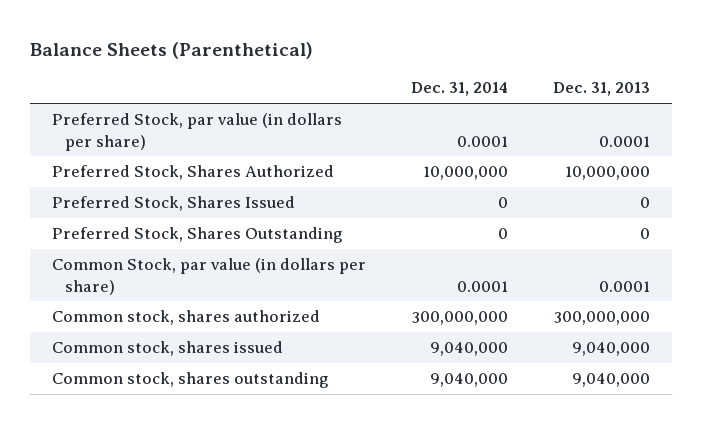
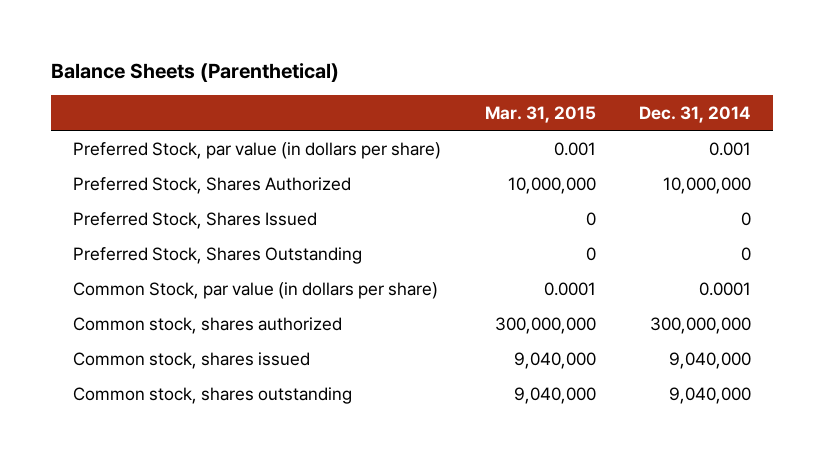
- | Dec. 31, 2014 | Dec. 31, 2013
+ | Mar. 31, 2015 | Dec. 31, 2014
- Preferred Stock, par value (in dollars per share) | 0.0001 | 0.0001
+ Preferred Stock, par value (in dollars per share) | 0.001 | 0.001

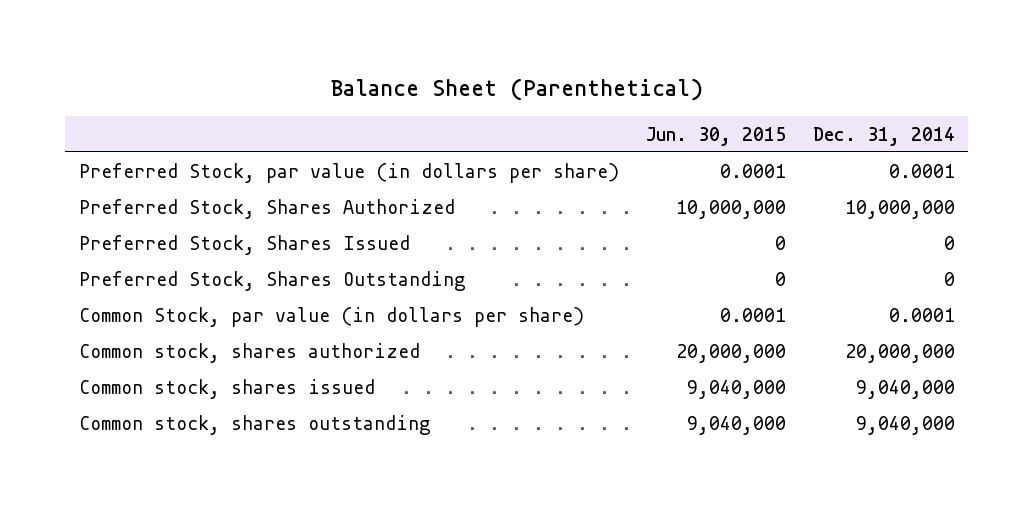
- Balance Sheets (Parenthetical)
+ Balance Sheet (Parenthetical)
- | Mar. 31, 2015 | Dec. 31, 2014
+ | Jun. 30, 2015 | Dec. 31, 2014
- Preferred Stock, par value (in dollars per share) | 0.001 | 0.001
+ Preferred Stock, par value (in dollars per share) | 0.0001 | 0.0001
- Common stock, shares authorized | 300,000,000 | 300,000,000
+ Common stock, shares authorized | 20,000,000 | 20,000,000

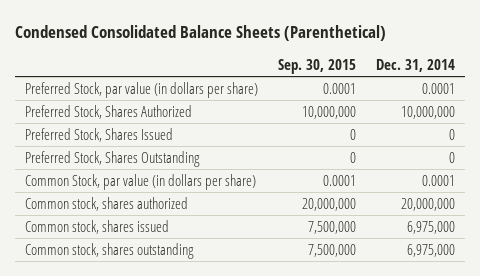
- Balance Sheet (Parenthetical)
+ Condensed Consolidated Balance Sheets (Parenthetical)
- | Jun. 30, 2015 | Dec. 31, 2014
+ | Sep. 30, 2015 | Dec. 31, 2014
- Common stock, shares issued | 9,040,000 | 9,040,000
- Common stock, shares outstanding | 9,040,000 | 9,040,000
+ Common stock, shares issued | 7,500,000 | 6,975,000
+ Common stock, shares outstanding | 7,500,000 | 6,975,000

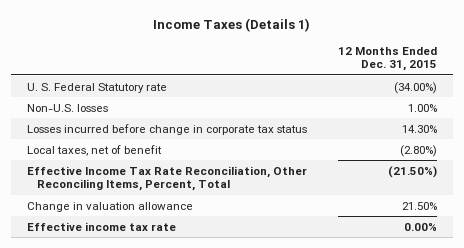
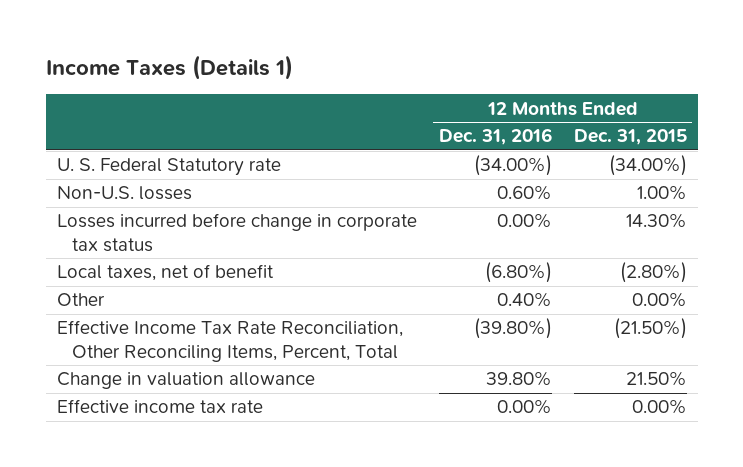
- | 12 Months Ended Dec. 31, 2015
+ | 12 Months Ended Dec. 31, 2016 | 12 Months Ended Dec. 31, 2015
+ Other | 0.40% | 0.00%

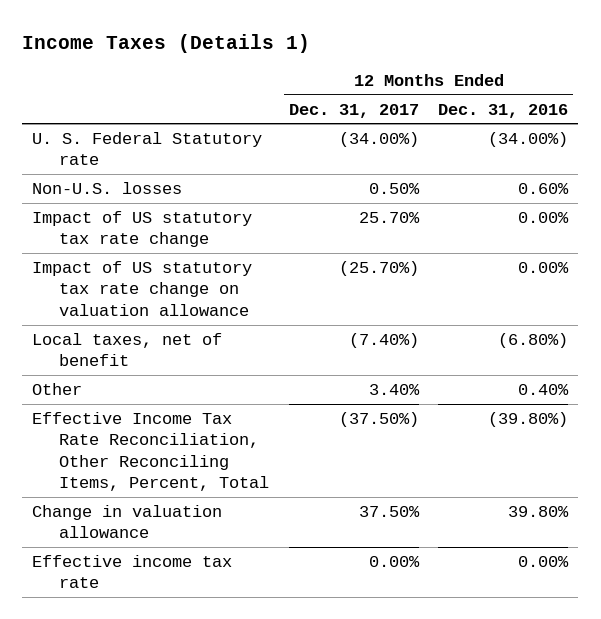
- | 12 Months Ended Dec. 31, 2016 | 12 Months Ended Dec. 31, 2015
+ | 12 Months Ended Dec. 31, 2017 | 12 Months Ended Dec. 31, 2016
- Losses incurred before change in corporate tax status | 0.00% | 14.30%
+ Impact of US statutory tax rate change | 25.70% | 0.00%
+ Impact of US statutory tax rate change on valuation allowance | (25.70%) | 0.00%

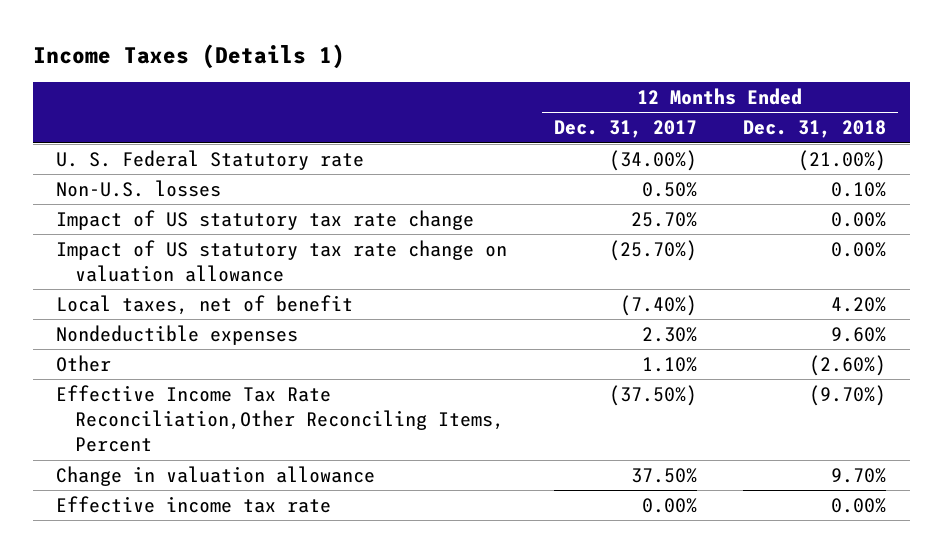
- | 12 Months Ended Dec. 31, 2017 | 12 Months Ended Dec. 31, 2016
+ | 12 Months Ended Dec. 31, 2017 | 12 Months Ended Dec. 31, 2018
- Other | 3.40% | 0.40%
- Effective Income Tax Rate Reconciliation, Other Reconciling Items, Percent, Total | (37.50%) | (39.80%)
+ Nondeductible expenses | 2.30% | 9.60%
+ Other | 1.10% | (2.60%)
+ Effective Income Tax Rate Reconciliation,Other Reconciling Items, Percent | (37.50%) | (9.70%)

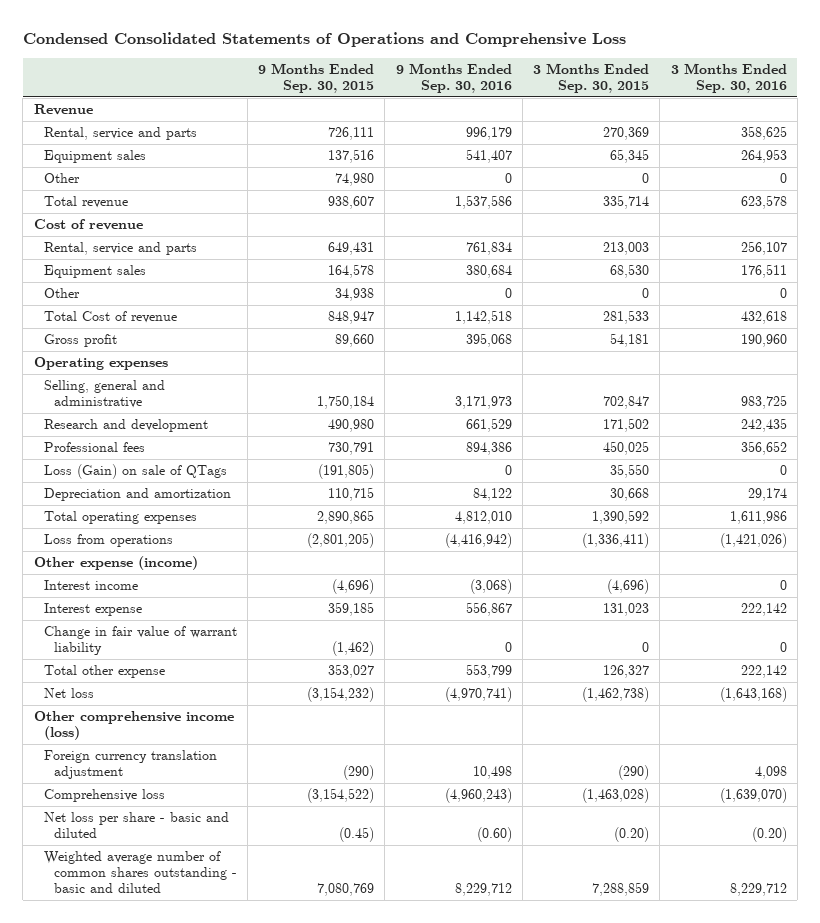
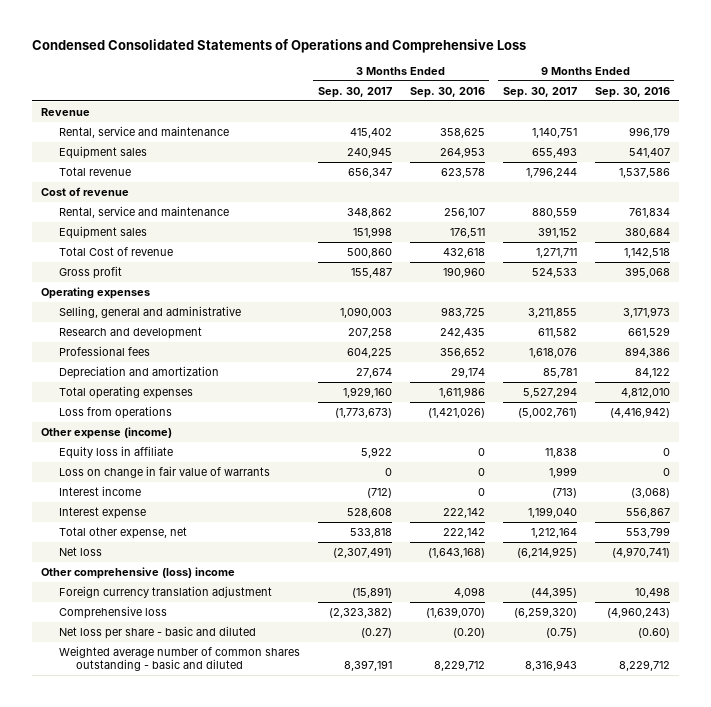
- | 9 Months Ended Sep. 30, 2015 | 9 Months Ended Sep. 30, 2016 | 3 Months Ended Sep. 30, 2015 | 3 Months Ended Sep. 30, 2016
+ | 3 Months Ended Sep. 30, 2017 | 3 Months Ended Sep. 30, 2016 | 9 Months Ended Sep. 30, 2017 | 9 Months Ended Sep. 30, 2016
- Rental, service and parts | 726,111 | 996,179 | 270,369 | 358,625
+ Rental, service and maintenance | 415,402 | 358,625 | 1,140,751 | 996,179
- Other | 74,980 | 0 | 0 | 0
- Rental, service and parts | 649,431 | 761,834 | 213,003 | 256,107
+ Rental, service and maintenance | 348,862 | 256,107 | 880,559 | 761,834
- Other | 34,938 | 0 | 0 | 0
- Loss (Gain) on sale of QTags | (191,805) | 0 | 35,550 | 0
+ Equity loss in affiliate | 5,922 | 0 | 11,838 | 0
+ Loss on change in fair value of warrants | 0 | 0 | 1,999 | 0
- Change in fair value of warrant liability | (1,462) | 0 | 0 | 0
- Total other expense | 353,027 | 553,799 | 126,327 | 222,142
+ Total other expense, net | 533,818 | 222,142 | 1,212,164 | 553,799
- Other comprehensive income (loss)
+ Other comprehensive (loss) income

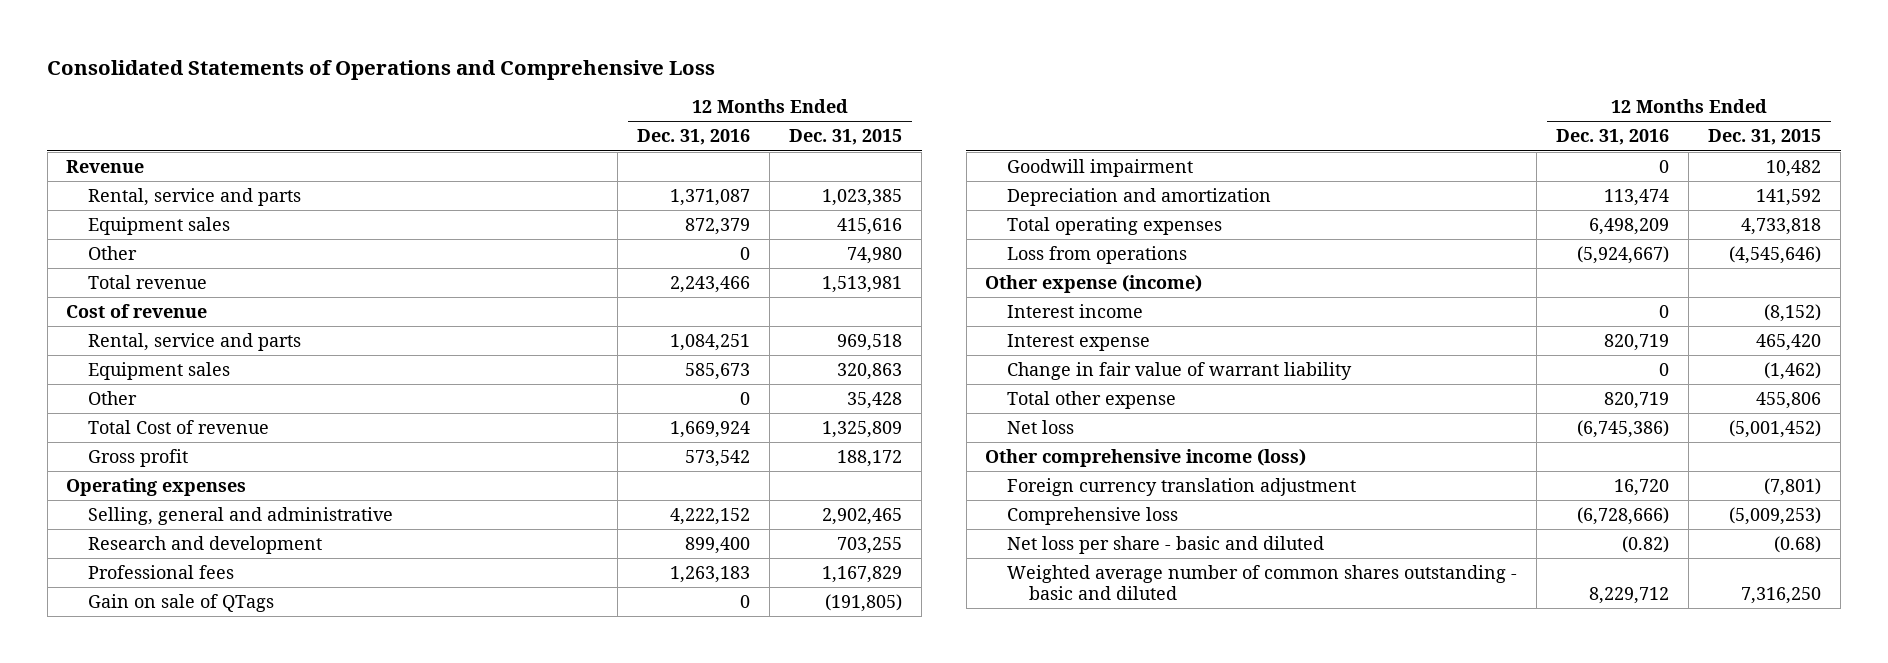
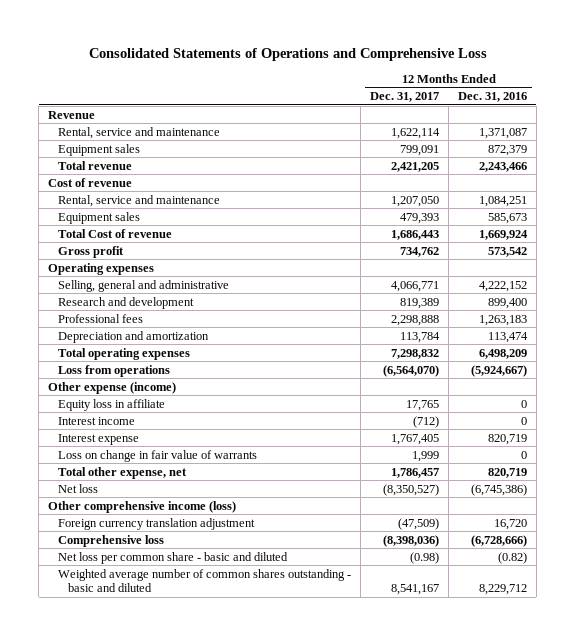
- | 12 Months Ended Dec. 31, 2016 | 12 Months Ended Dec. 31, 2015
+ | 12 Months Ended Dec. 31, 2017 | 12 Months Ended Dec. 31, 2016
- Rental, service and parts | 1,371,087 | 1,023,385
+ Rental, service and maintenance | 1,622,114 | 1,371,087
- Other | 0 | 74,980
- Rental, service and parts | 1,084,251 | 969,518
+ Rental, service and maintenance | 1,207,050 | 1,084,251
- Other | 0 | 35,428
- Gain on sale of QTags | 0 | (191,805)
- Goodwill impairment | 0 | 10,482
+ Equity loss in affiliate | 17,765 | 0
- Change in fair value of warrant liability | 0 | (1,462)
- Total other expense | 820,719 | 455,806
+ Loss on change in fair value of warrants | 1,999 | 0
+ Total other expense, net | 1,786,457 | 820,719
- Net loss per share - basic and diluted | (0.82) | (0.68)
+ Net loss per common share - basic and diluted | (0.98) | (0.82)

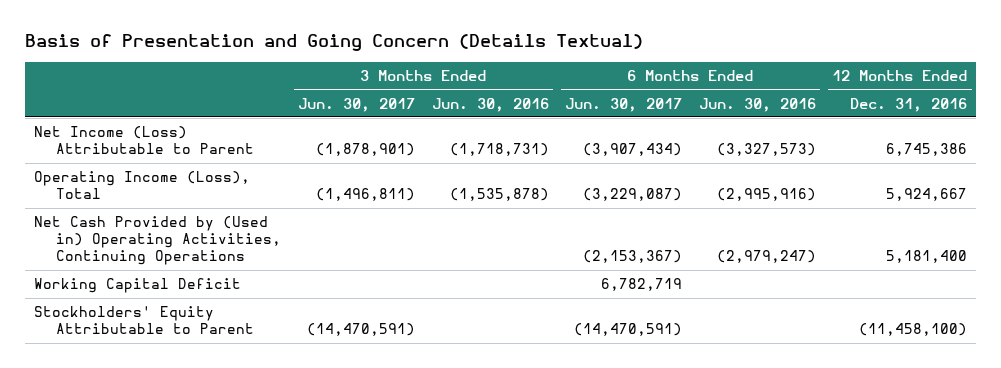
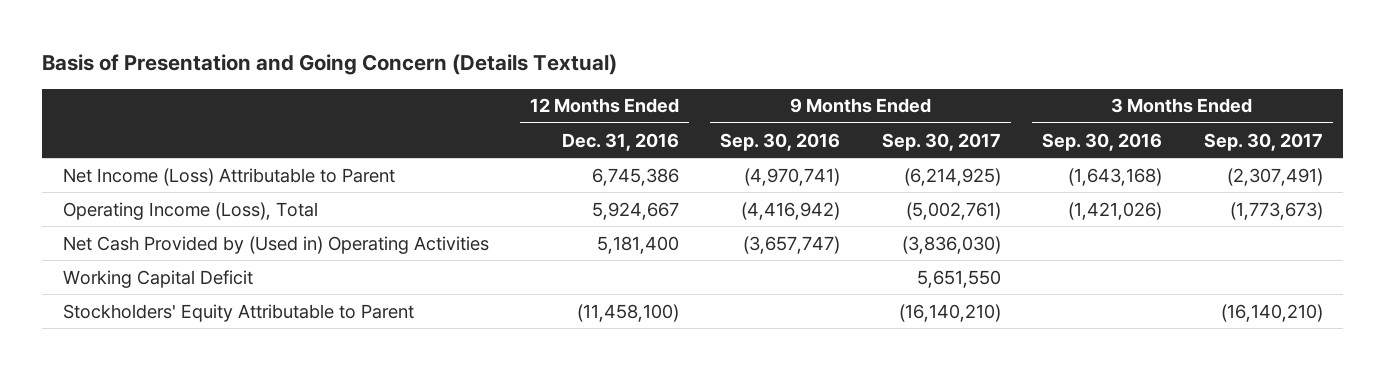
- | 3 Months Ended Jun. 30, 2017 | 3 Months Ended Jun. 30, 2016 | 6 Months Ended Jun. 30, 2017 | 6 Months Ended Jun. 30, 2016 | 12 Months Ended Dec. 31, 2016
+ | 12 Months Ended Dec. 31, 2016 | 9 Months Ended Sep. 30, 2016 | 9 Months Ended Sep. 30, 2017 | 3 Months Ended Sep. 30, 2016 | 3 Months Ended Sep. 30, 2017
- Net Cash Provided by (Used in) Operating Activities, Continuing Operations | | | (2,153,367) | (2,979,247) | 5,181,400
+ Net Cash Provided by (Used in) Operating Activities | 5,181,400 | (3,657,747) | (3,836,030) | |

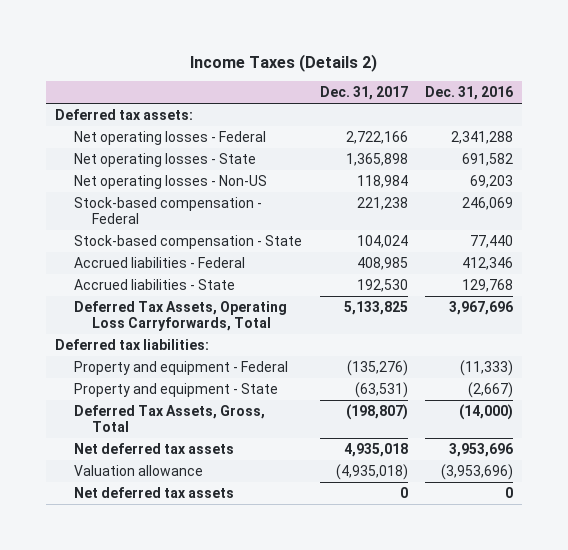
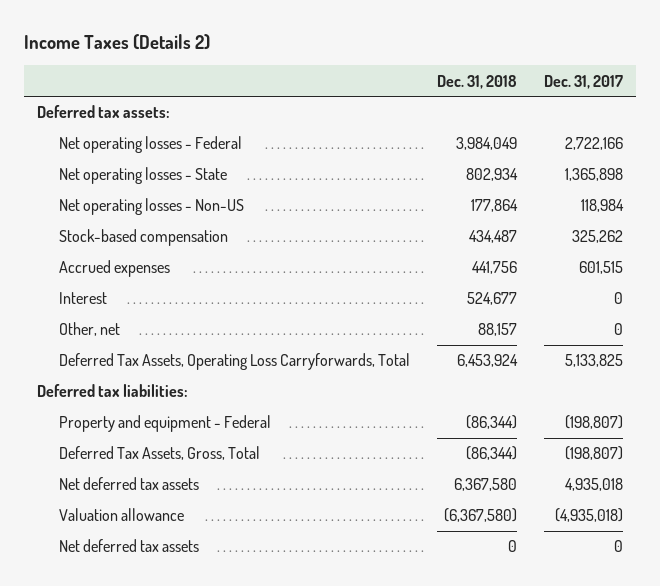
- | Dec. 31, 2017 | Dec. 31, 2016
+ | Dec. 31, 2018 | Dec. 31, 2017
- Stock-based compensation - Federal | 221,238 | 246,069
- Stock-based compensation - State | 104,024 | 77,440
- Accrued liabilities - Federal | 408,985 | 412,346
- Accrued liabilities - State | 192,530 | 129,768
+ Stock-based compensation | 434,487 | 325,262
+ Accrued expenses | 441,756 | 601,515
+ Interest | 524,677 | 0
+ Other, net | 88,157 | 0
- Property and equipment - Federal | (135,276) | (11,333)
- Property and equipment - State | (63,531) | (2,667)
+ Property and equipment - Federal | (86,344) | (198,807)

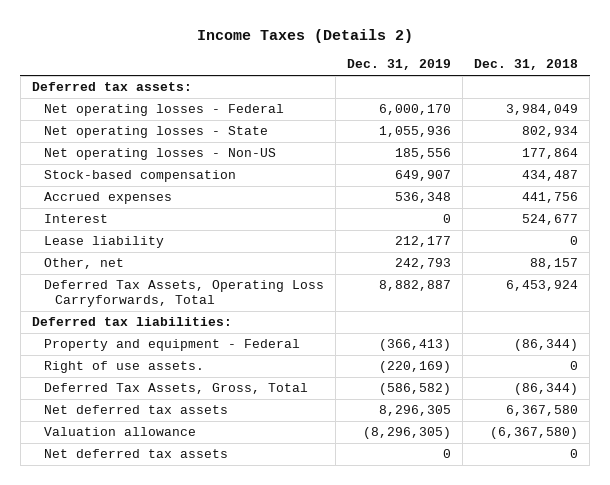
- | Dec. 31, 2018 | Dec. 31, 2017
+ | Dec. 31, 2019 | Dec. 31, 2018
+ Lease liability | 212,177 | 0
+ Right of use assets. | (220,169) | 0

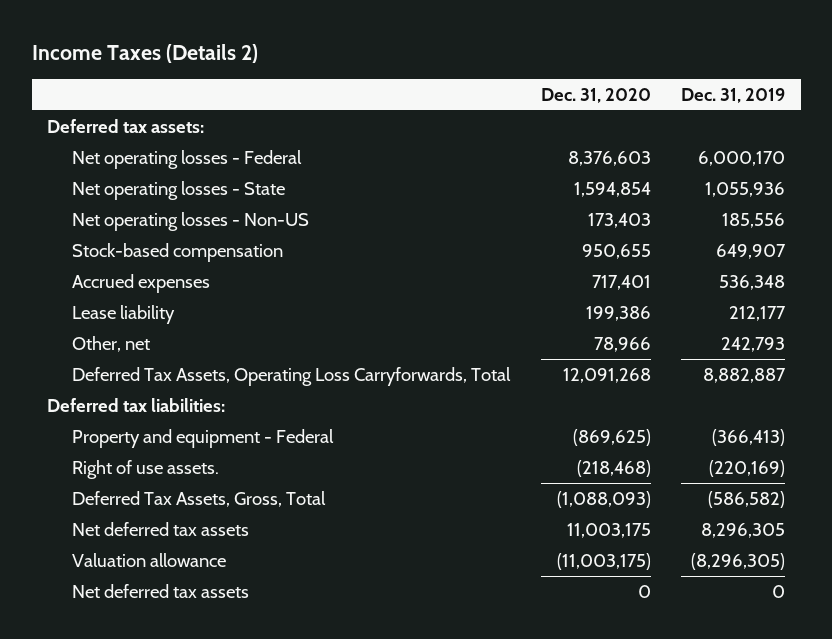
- | Dec. 31, 2019 | Dec. 31, 2018
+ | Dec. 31, 2020 | Dec. 31, 2019
- Interest | 0 | 524,677

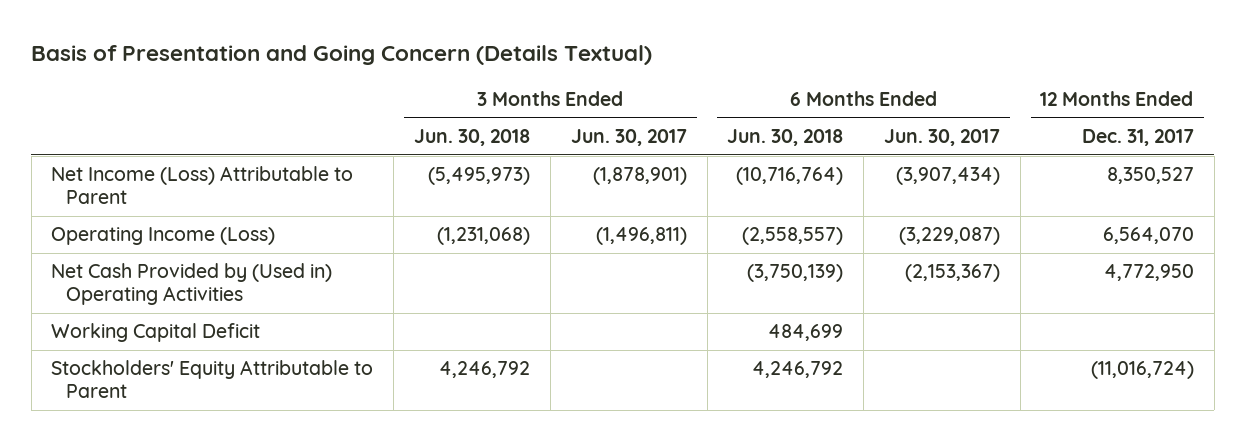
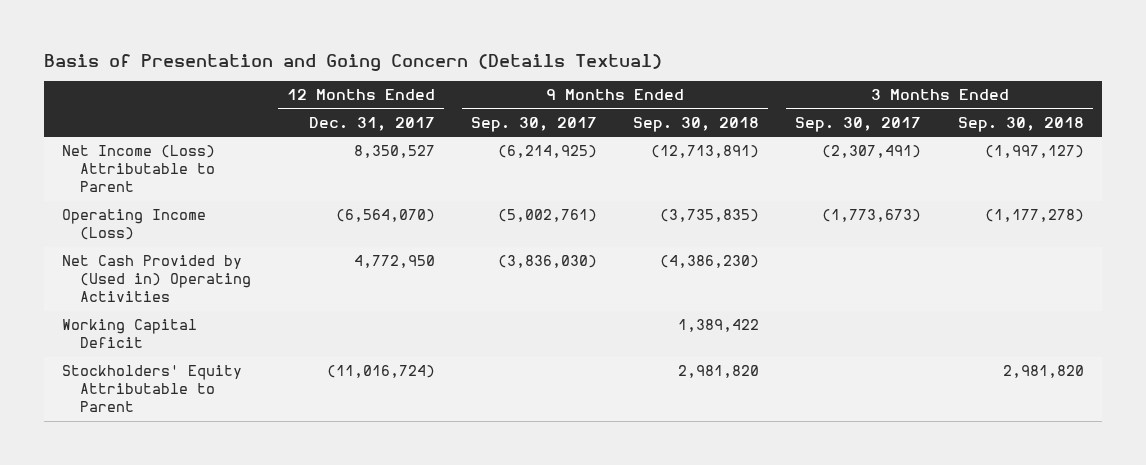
- | 3 Months Ended Jun. 30, 2018 | 3 Months Ended Jun. 30, 2017 | 6 Months Ended Jun. 30, 2018 | 6 Months Ended Jun. 30, 2017 | 12 Months Ended Dec. 31, 2017
+ | 12 Months Ended Dec. 31, 2017 | 9 Months Ended Sep. 30, 2017 | 9 Months Ended Sep. 30, 2018 | 3 Months Ended Sep. 30, 2017 | 3 Months Ended Sep. 30, 2018
- Operating Income (Loss) | (1,231,068) | (1,496,811) | (2,558,557) | (3,229,087) | 6,564,070
+ Operating Income (Loss) | (6,564,070) | (5,002,761) | (3,735,835) | (1,773,673) | (1,177,278)

